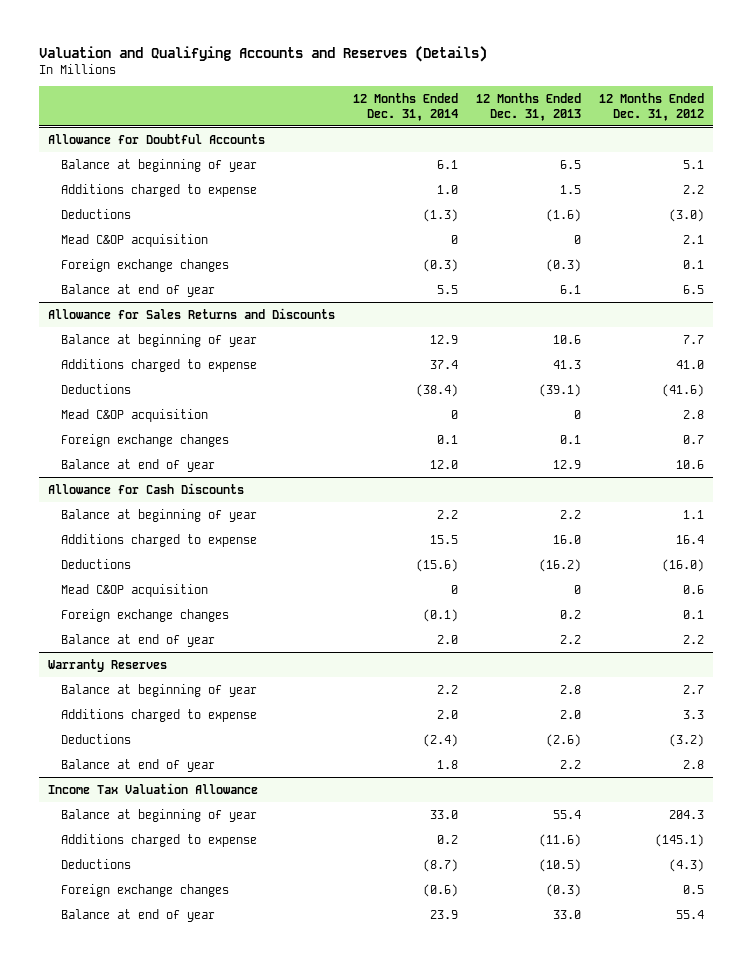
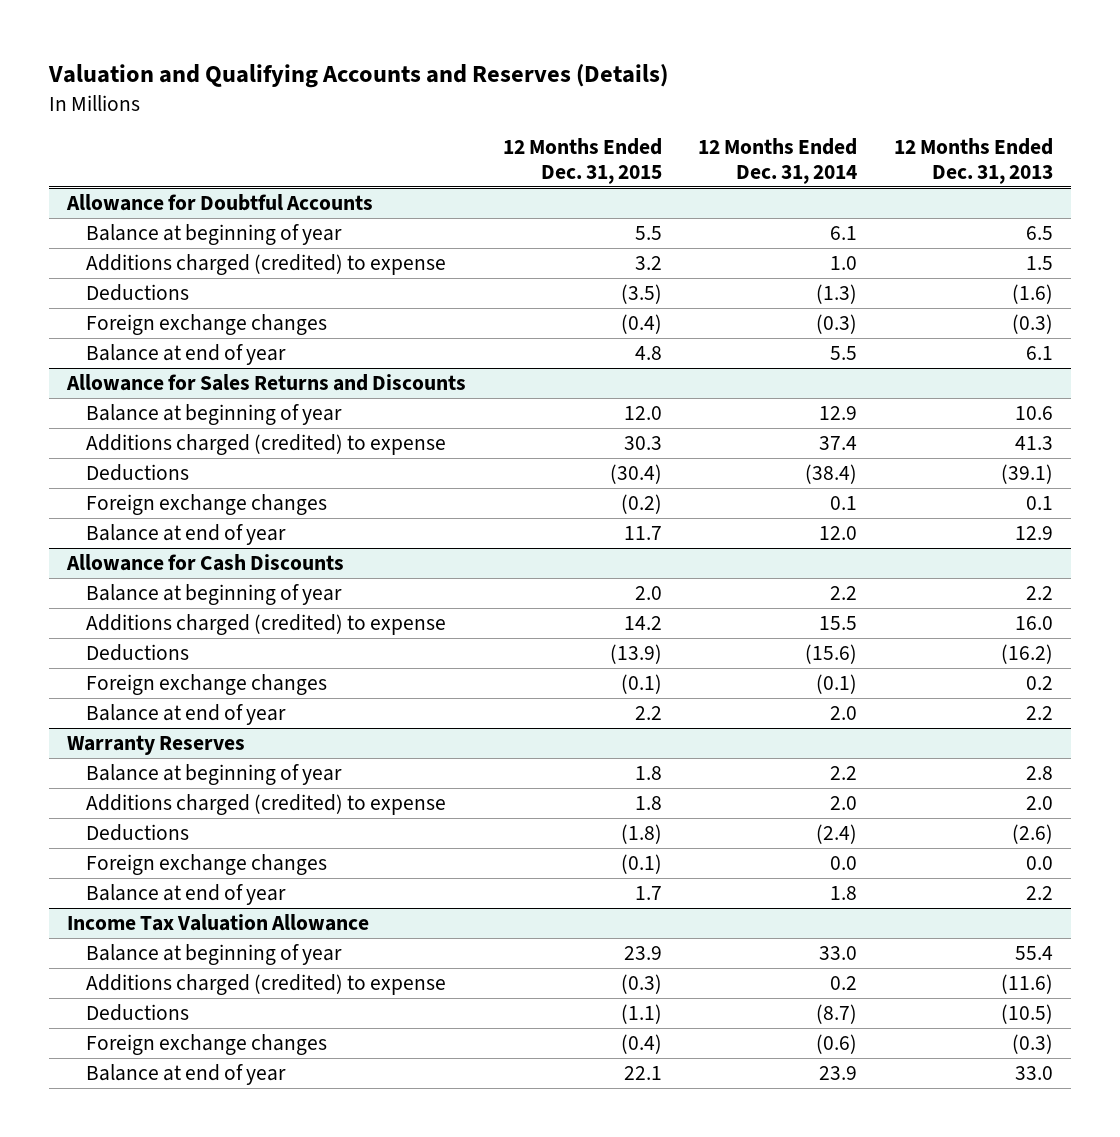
- | 12 Months Ended Dec. 31, 2014 | 12 Months Ended Dec. 31, 2013 | 12 Months Ended Dec. 31, 2012
+ | 12 Months Ended Dec. 31, 2015 | 12 Months Ended Dec. 31, 2014 | 12 Months Ended Dec. 31, 2013
@ Allowance for Doubtful Accounts
- Additions charged to expense | 1.0 | 1.5 | 2.2
+ Additions charged (credited) to expense | 3.2 | 1.0 | 1.5
- Mead C&OP acquisition | 0 | 0 | 2.1
@ Allowance for Sales Returns and Discounts
- Additions charged to expense | 37.4 | 41.3 | 41.0
+ Additions charged (credited) to expense | 30.3 | 37.4 | 41.3
- Mead C&OP acquisition | 0 | 0 | 2.8
@ Allowance for Cash Discounts
- Additions charged to expense | 15.5 | 16.0 | 16.4
+ Additions charged (credited) to expense | 14.2 | 15.5 | 16.0
- Mead C&OP acquisition | 0 | 0 | 0.6
@ Warranty Reserves
- Additions charged to expense | 2.0 | 2.0 | 3.3
+ Additions charged (credited) to expense | 1.8 | 2.0 | 2.0
+ Foreign exchange changes | (0.1) | 0.0 | 0.0
@ Income Tax Valuation Allowance
- Additions charged to expense | 0.2 | (11.6) | (145.1)
+ Additions charged (credited) to expense | (0.3) | 0.2 | (11.6)

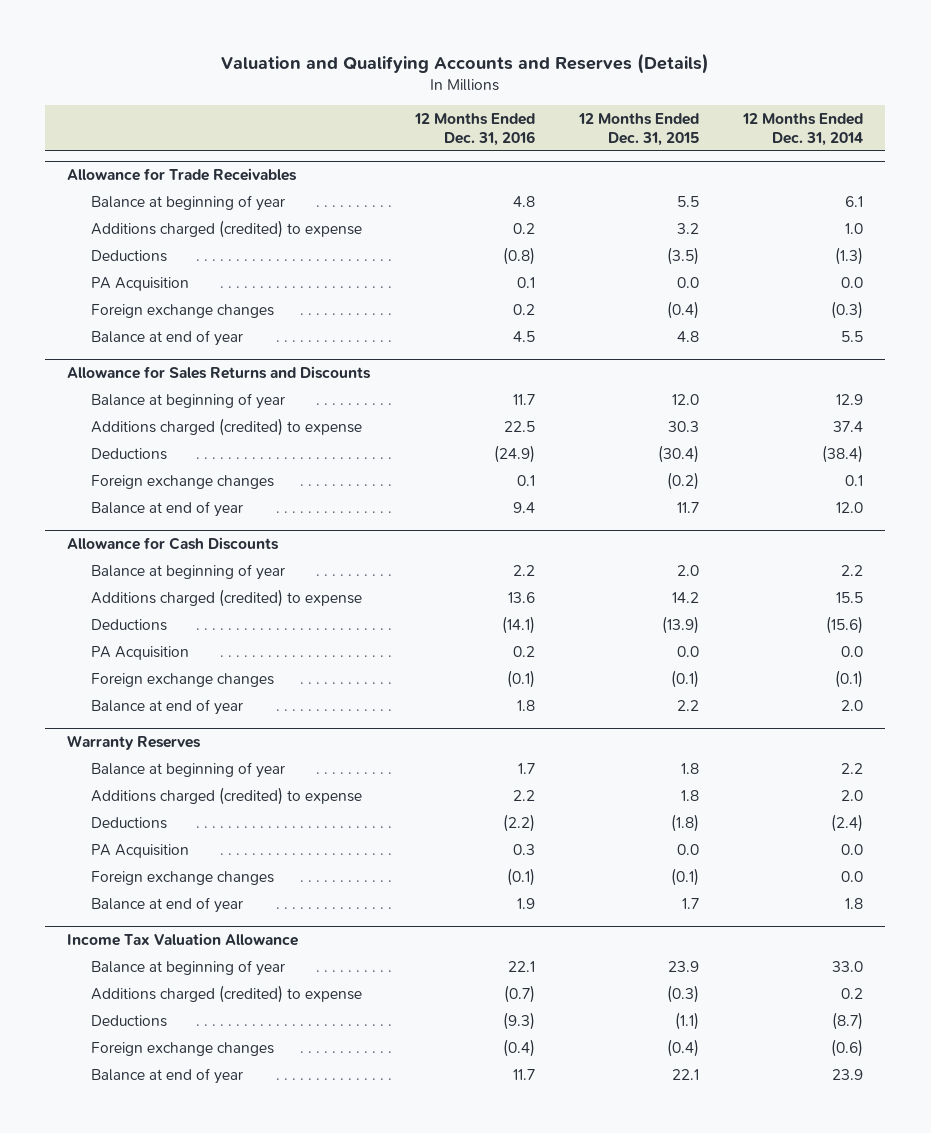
- | 12 Months Ended Dec. 31, 2015 | 12 Months Ended Dec. 31, 2014 | 12 Months Ended Dec. 31, 2013
+ | 12 Months Ended Dec. 31, 2016 | 12 Months Ended Dec. 31, 2015 | 12 Months Ended Dec. 31, 2014
- Allowance for Doubtful Accounts
+ Allowance for Trade Receivables
+ PA Acquisition | 0.1 | 0.0 | 0.0
@ Allowance for Cash Discounts
+ PA Acquisition | 0.2 | 0.0 | 0.0
@ Warranty Reserves
+ PA Acquisition | 0.3 | 0.0 | 0.0

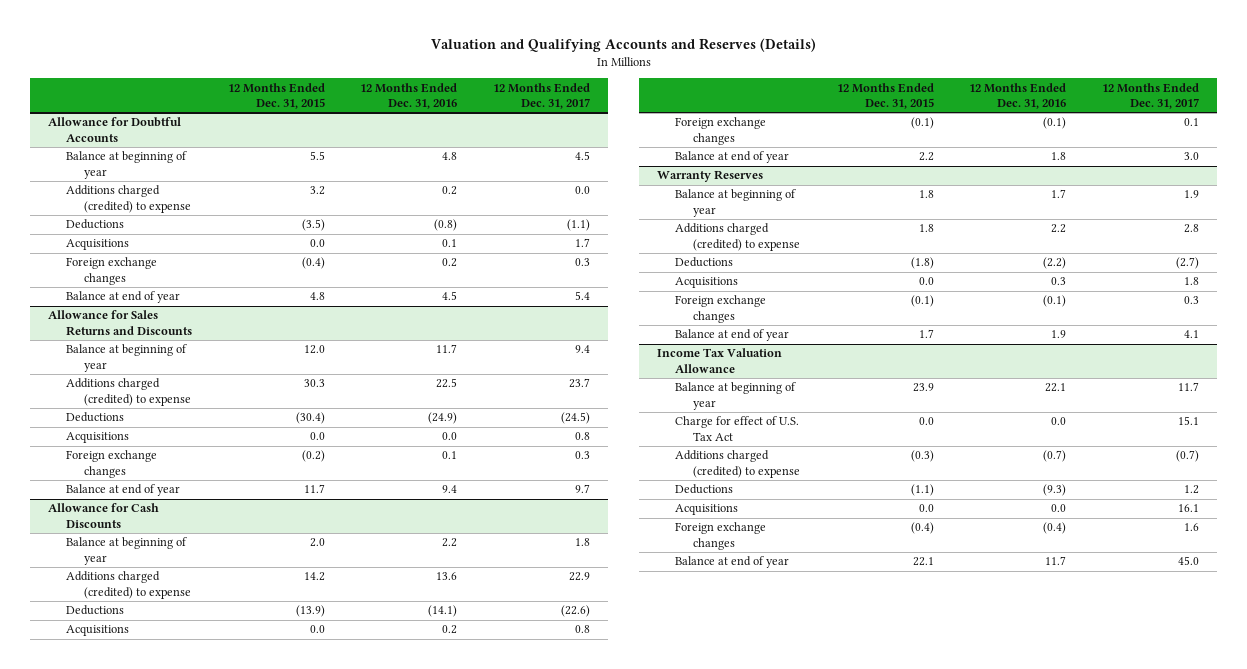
- | 12 Months Ended Dec. 31, 2016 | 12 Months Ended Dec. 31, 2015 | 12 Months Ended Dec. 31, 2014
+ | 12 Months Ended Dec. 31, 2015 | 12 Months Ended Dec. 31, 2016 | 12 Months Ended Dec. 31, 2017
- Allowance for Trade Receivables
+ Allowance for Doubtful Accounts
- PA Acquisition | 0.1 | 0.0 | 0.0
+ Acquisitions | 0.0 | 0.1 | 1.7
@ Allowance for Sales Returns and Discounts
+ Acquisitions | 0.0 | 0.0 | 0.8
@ Allowance for Cash Discounts
- PA Acquisition | 0.2 | 0.0 | 0.0
+ Acquisitions | 0.0 | 0.2 | 0.8
@ Warranty Reserves
- PA Acquisition | 0.3 | 0.0 | 0.0
+ Acquisitions | 0.0 | 0.3 | 1.8
@ Income Tax Valuation Allowance
+ Charge for effect of U.S. Tax Act | 0.0 | 0.0 | 15.1
+ Acquisitions | 0.0 | 0.0 | 16.1

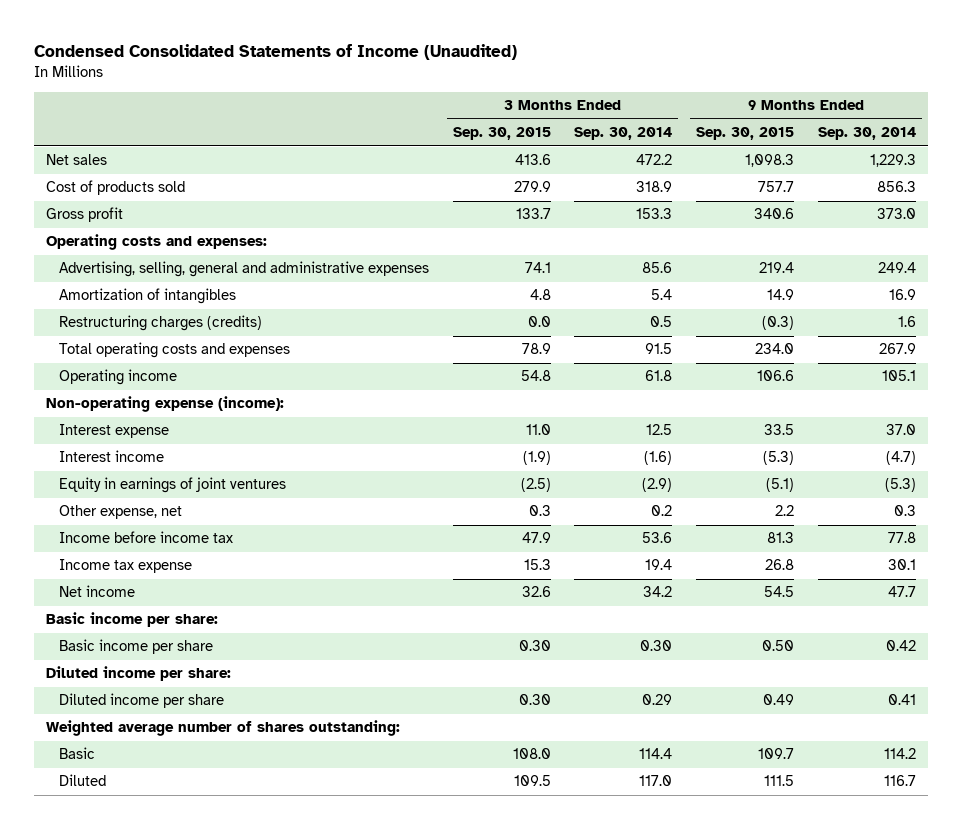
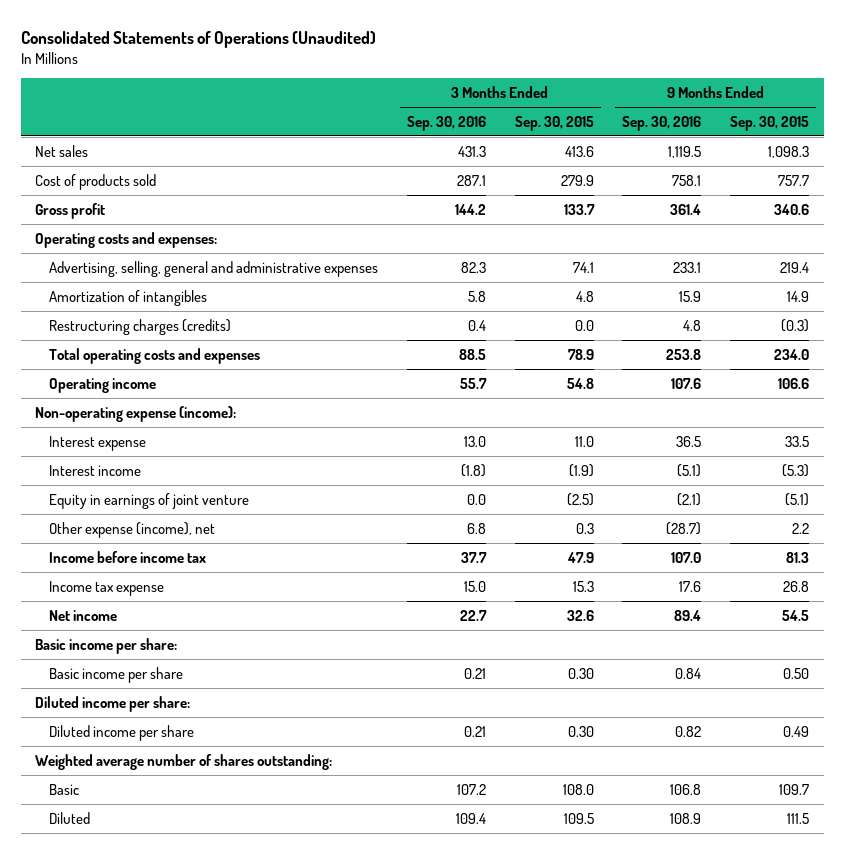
- Condensed Consolidated Statements of Income (Unaudited)
+ Consolidated Statements of Operations (Unaudited)
- | 3 Months Ended Sep. 30, 2015 | 3 Months Ended Sep. 30, 2014 | 9 Months Ended Sep. 30, 2015 | 9 Months Ended Sep. 30, 2014
+ | 3 Months Ended Sep. 30, 2016 | 3 Months Ended Sep. 30, 2015 | 9 Months Ended Sep. 30, 2016 | 9 Months Ended Sep. 30, 2015
- Equity in earnings of joint ventures | (2.5) | (2.9) | (5.1) | (5.3)
- Other expense, net | 0.3 | 0.2 | 2.2 | 0.3
+ Equity in earnings of joint venture | 0.0 | (2.5) | (2.1) | (5.1)
+ Other expense (income), net | 6.8 | 0.3 | (28.7) | 2.2

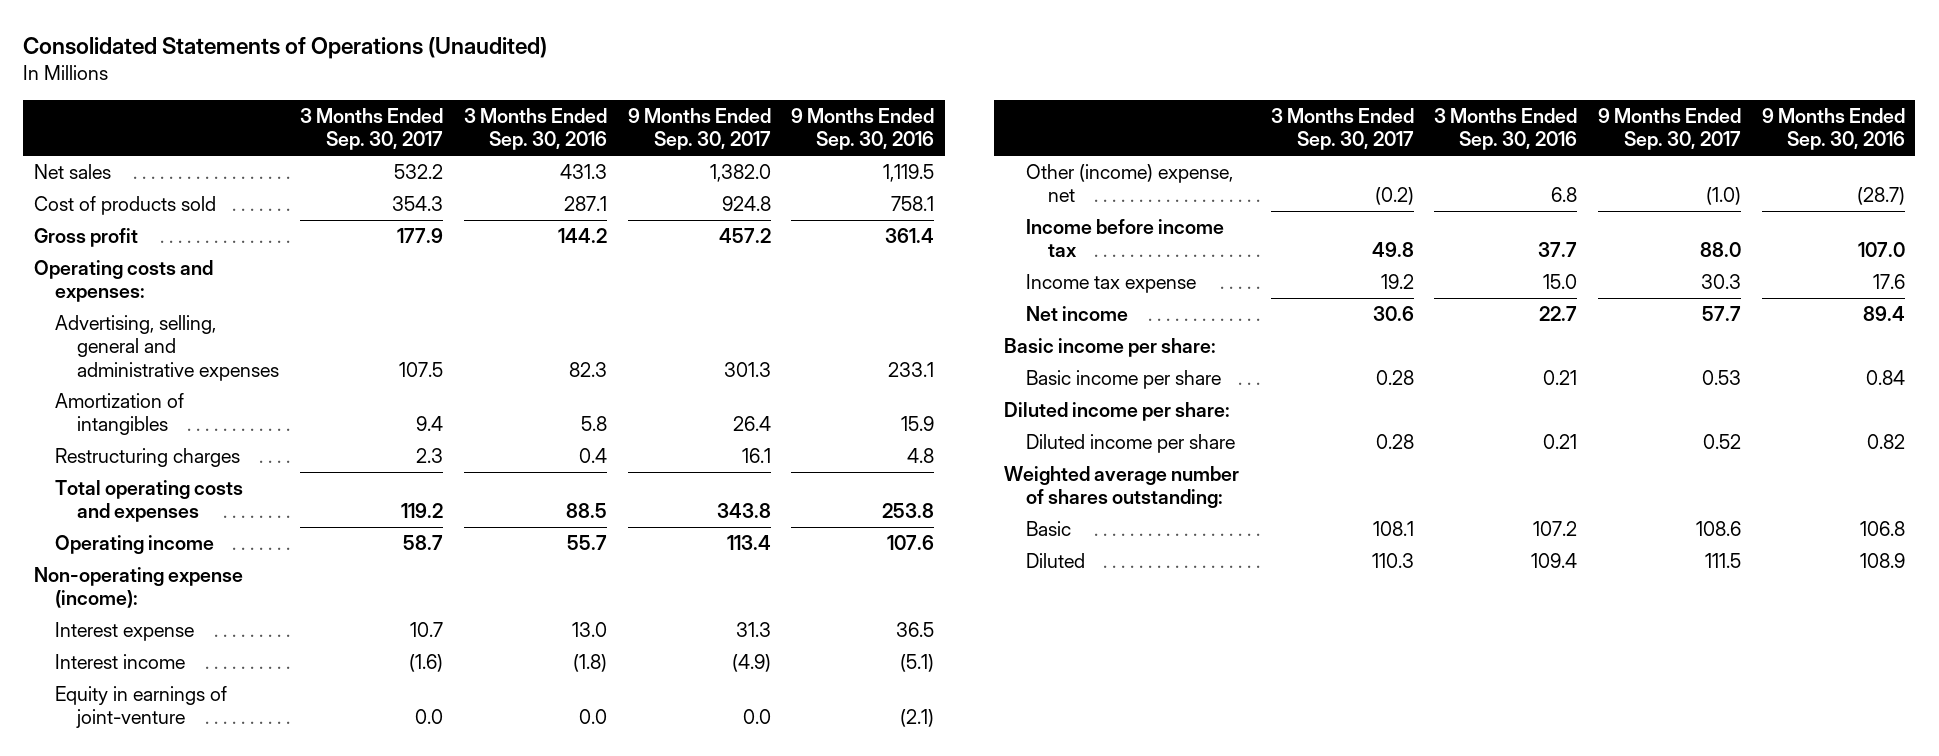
- | 3 Months Ended Sep. 30, 2016 | 3 Months Ended Sep. 30, 2015 | 9 Months Ended Sep. 30, 2016 | 9 Months Ended Sep. 30, 2015
+ | 3 Months Ended Sep. 30, 2017 | 3 Months Ended Sep. 30, 2016 | 9 Months Ended Sep. 30, 2017 | 9 Months Ended Sep. 30, 2016
- Restructuring charges (credits) | 0.4 | 0.0 | 4.8 | (0.3)
+ Restructuring charges | 2.3 | 0.4 | 16.1 | 4.8
- Equity in earnings of joint venture | 0.0 | (2.5) | (2.1) | (5.1)
- Other expense (income), net | 6.8 | 0.3 | (28.7) | 2.2
+ Equity in earnings of joint-venture | 0.0 | 0.0 | 0.0 | (2.1)
+ Other (income) expense, net | (0.2) | 6.8 | (1.0) | (28.7)

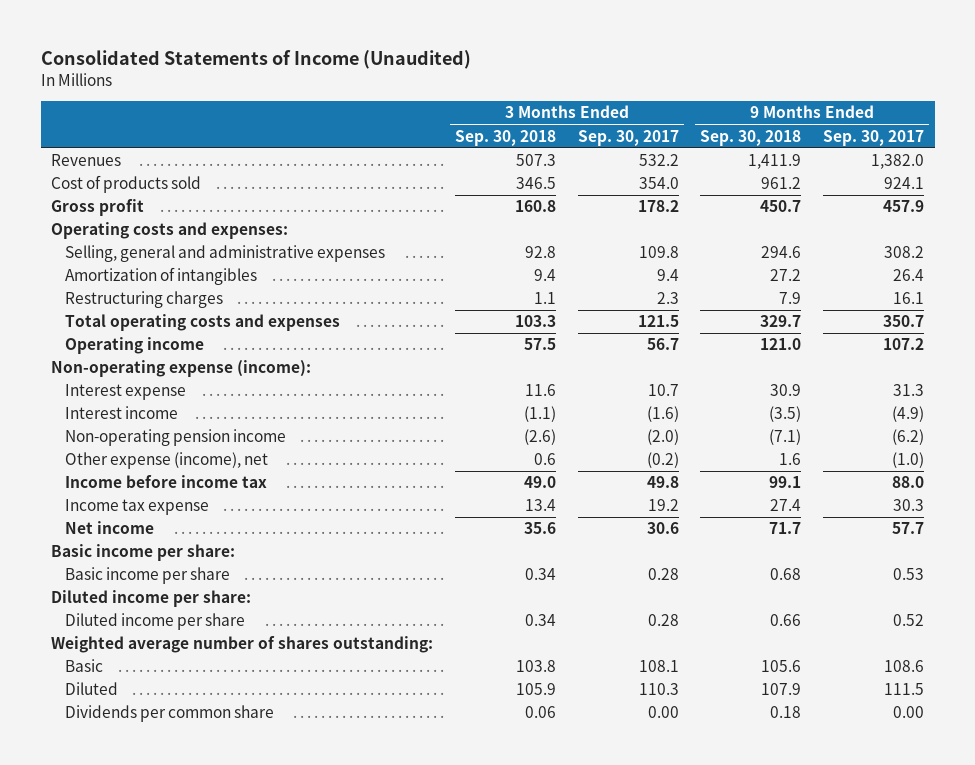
- Consolidated Statements of Operations (Unaudited)
+ Consolidated Statements of Income (Unaudited)
- | 3 Months Ended Sep. 30, 2017 | 3 Months Ended Sep. 30, 2016 | 9 Months Ended Sep. 30, 2017 | 9 Months Ended Sep. 30, 2016
+ | 3 Months Ended Sep. 30, 2018 | 3 Months Ended Sep. 30, 2017 | 9 Months Ended Sep. 30, 2018 | 9 Months Ended Sep. 30, 2017
- Net sales | 532.2 | 431.3 | 1,382.0 | 1,119.5
- Cost of products sold | 354.3 | 287.1 | 924.8 | 758.1
- Gross profit | 177.9 | 144.2 | 457.2 | 361.4
+ Revenues | 507.3 | 532.2 | 1,411.9 | 1,382.0
+ Cost of products sold | 346.5 | 354.0 | 961.2 | 924.1
+ Gross profit | 160.8 | 178.2 | 450.7 | 457.9
- Advertising, selling, general and administrative expenses | 107.5 | 82.3 | 301.3 | 233.1
+ Selling, general and administrative expenses | 92.8 | 109.8 | 294.6 | 308.2
- Total operating costs and expenses | 119.2 | 88.5 | 343.8 | 253.8
- Operating income | 58.7 | 55.7 | 113.4 | 107.6
+ Total operating costs and expenses | 103.3 | 121.5 | 329.7 | 350.7
+ Operating income | 57.5 | 56.7 | 121.0 | 107.2
- Equity in earnings of joint-venture | 0.0 | 0.0 | 0.0 | (2.1)
- Other (income) expense, net | (0.2) | 6.8 | (1.0) | (28.7)
+ Non-operating pension income | (2.6) | (2.0) | (7.1) | (6.2)
+ Other expense (income), net | 0.6 | (0.2) | 1.6 | (1.0)
+ Dividends per common share | 0.06 | 0.00 | 0.18 | 0.00

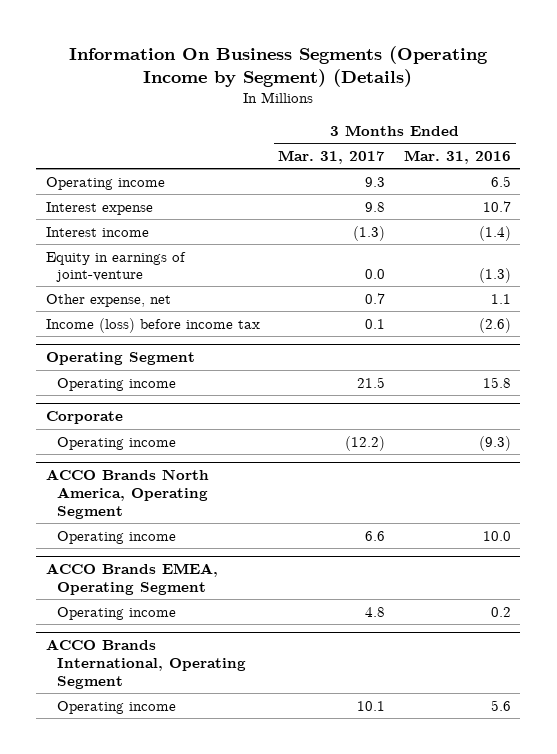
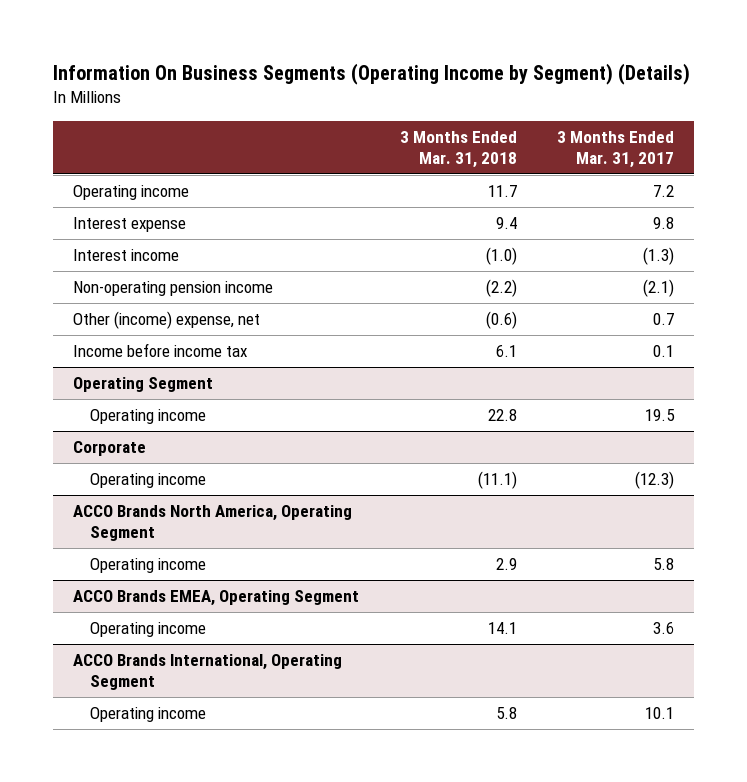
- | 3 Months Ended Mar. 31, 2017 | 3 Months Ended Mar. 31, 2016
+ | 3 Months Ended Mar. 31, 2018 | 3 Months Ended Mar. 31, 2017
- Operating income | 9.3 | 6.5
+ Operating income | 11.7 | 7.2
- Equity in earnings of joint-venture | 0.0 | (1.3)
- Other expense, net | 0.7 | 1.1
- Income (loss) before income tax | 0.1 | (2.6)
+ Non-operating pension income | (2.2) | (2.1)
+ Other (income) expense, net | (0.6) | 0.7
+ Income before income tax | 6.1 | 0.1
@ Operating Segment
- Operating income | 21.5 | 15.8
+ Operating income | 22.8 | 19.5
@ Corporate
- Operating income | (12.2) | (9.3)
+ Operating income | (11.1) | (12.3)
@ ACCO Brands North America, Operating Segment
- Operating income | 6.6 | 10.0
+ Operating income | 2.9 | 5.8
@ ACCO Brands EMEA, Operating Segment
- Operating income | 4.8 | 0.2
+ Operating income | 14.1 | 3.6

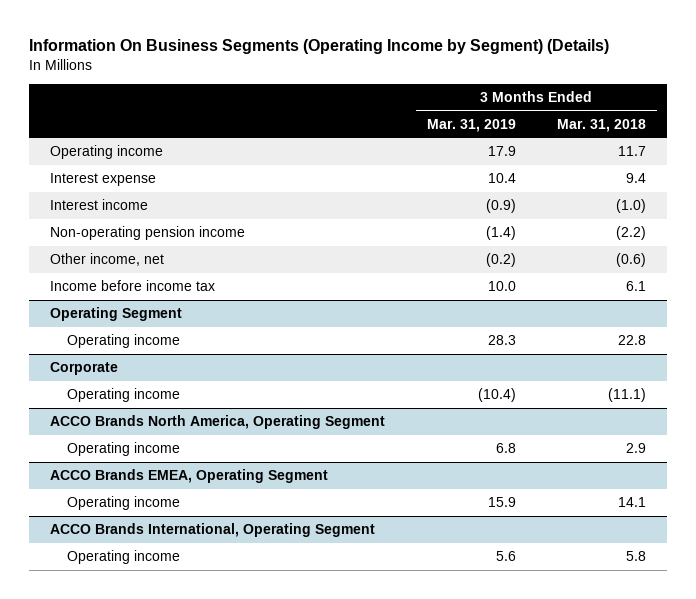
- | 3 Months Ended Mar. 31, 2018 | 3 Months Ended Mar. 31, 2017
+ | 3 Months Ended Mar. 31, 2019 | 3 Months Ended Mar. 31, 2018
- Other (income) expense, net | (0.6) | 0.7
+ Other income, net | (0.2) | (0.6)

